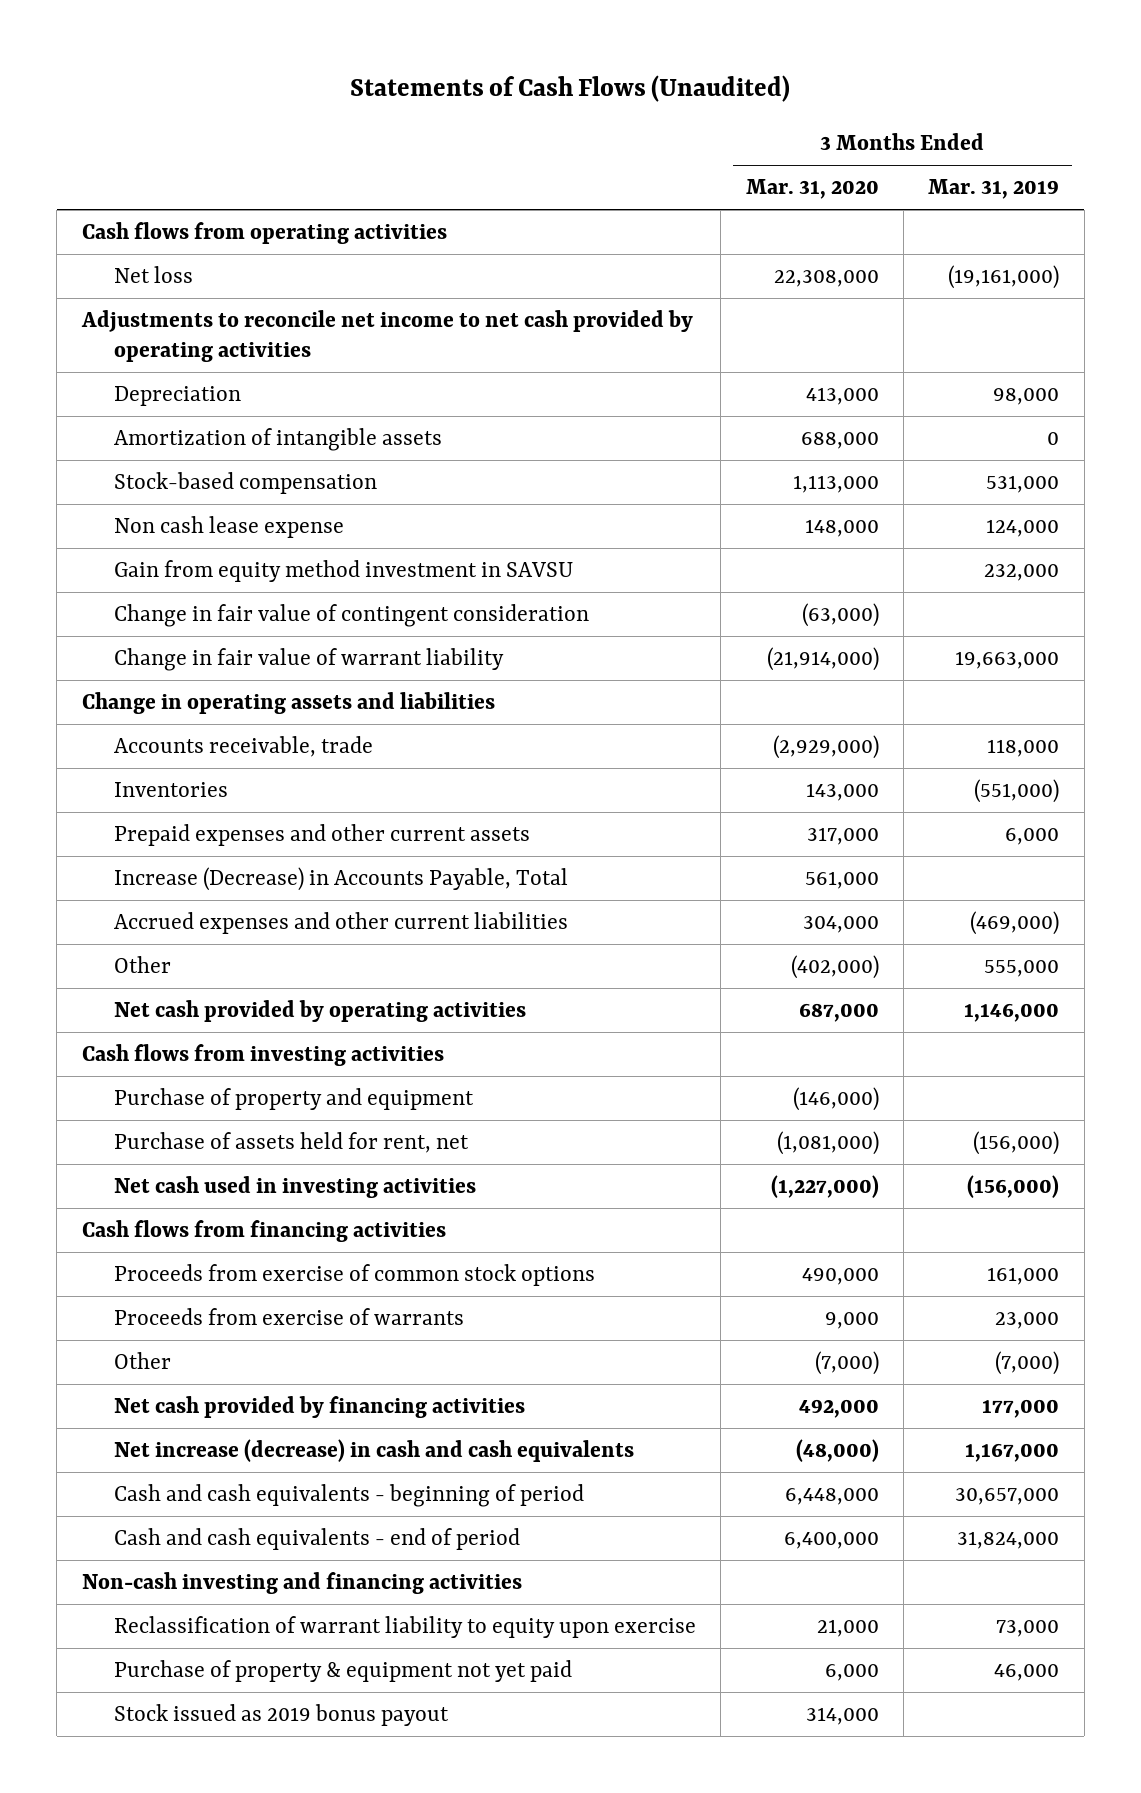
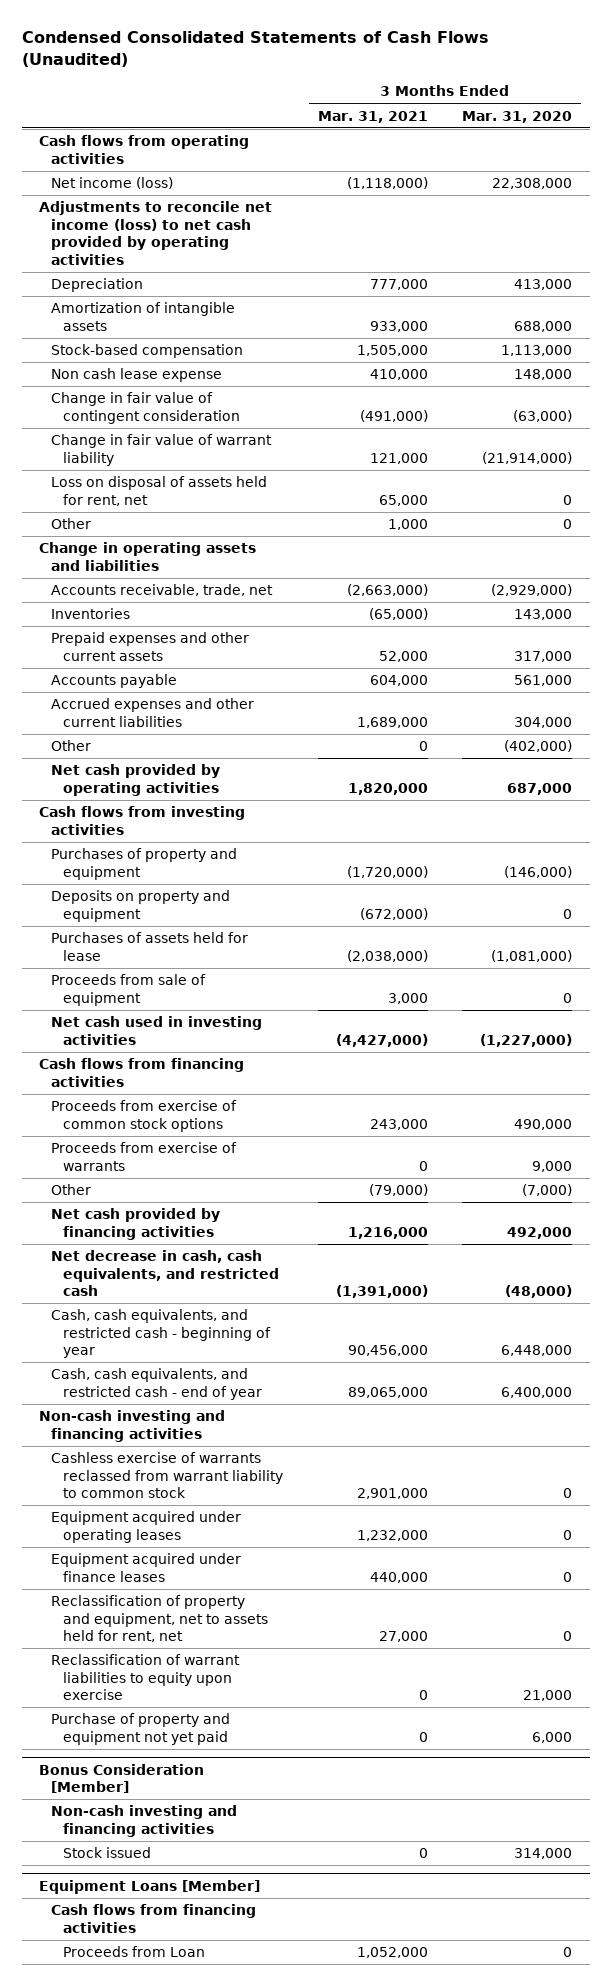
- Statements of Cash Flows (Unaudited)
+ Condensed Consolidated Statements of Cash Flows (Unaudited)
- | 3 Months Ended Mar. 31, 2020 | 3 Months Ended Mar. 31, 2019
+ | 3 Months Ended Mar. 31, 2021 | 3 Months Ended Mar. 31, 2020
- Net loss | 22,308,000 | (19,161,000)
- Adjustments to reconcile net income to net cash provided by operating activities
+ Net income (loss) | (1,118,000) | 22,308,000
+ Adjustments to reconcile net income (loss) to net cash provided by operating activities
- Gain from equity method investment in SAVSU | | 232,000
+ Loss on disposal of assets held for rent, net | 65,000 | 0
+ Other | 1,000 | 0
- Accounts receivable, trade | (2,929,000) | 118,000
+ Accounts receivable, trade, net | (2,663,000) | (2,929,000)
- Increase (Decrease) in Accounts Payable, Total | 561,000 |
+ Accounts payable | 604,000 | 561,000
- Purchase of property and equipment | (146,000) |
- Purchase of assets held for rent, net | (1,081,000) | (156,000)
+ Purchases of property and equipment | (1,720,000) | (146,000)
+ Deposits on property and equipment | (672,000) | 0
+ Purchases of assets held for lease | (2,038,000) | (1,081,000)
+ Proceeds from sale of equipment | 3,000 | 0
- Net increase (decrease) in cash and cash equivalents | (48,000) | 1,167,000
- Cash and cash equivalents - beginning of period | 6,448,000 | 30,657,000
- Cash and cash equivalents - end of period | 6,400,000 | 31,824,000
+ Net decrease in cash, cash equivalents, and restricted cash | (1,391,000) | (48,000)
+ Cash, cash equivalents, and restricted cash - beginning of year | 90,456,000 | 6,448,000
+ Cash, cash equivalents, and restricted cash - end of year | 89,065,000 | 6,400,000
- Reclassification of warrant liability to equity upon exercise | 21,000 | 73,000
- Purchase of property & equipment not yet paid | 6,000 | 46,000
- Stock issued as 2019 bonus payout | 314,000 |
+ Cashless exercise of warrants reclassed from warrant liability to common stock | 2,901,000 | 0
+ Equipment acquired under operating leases | 1,232,000 | 0
+ Equipment acquired under finance leases | 440,000 | 0
+ Reclassification of property and equipment, net to assets held for rent, net | 27,000 | 0
+ Reclassification of warrant liabilities to equity upon exercise | 0 | 21,000
+ Purchase of property and equipment not yet paid | 0 | 6,000
+ Bonus Consideration [Member]
+ Non-cash investing and financing activities
+ Stock issued | 0 | 314,000
+ Equipment Loans [Member]
+ Cash flows from financing activities
+ Proceeds from Loan | 1,052,000 | 0

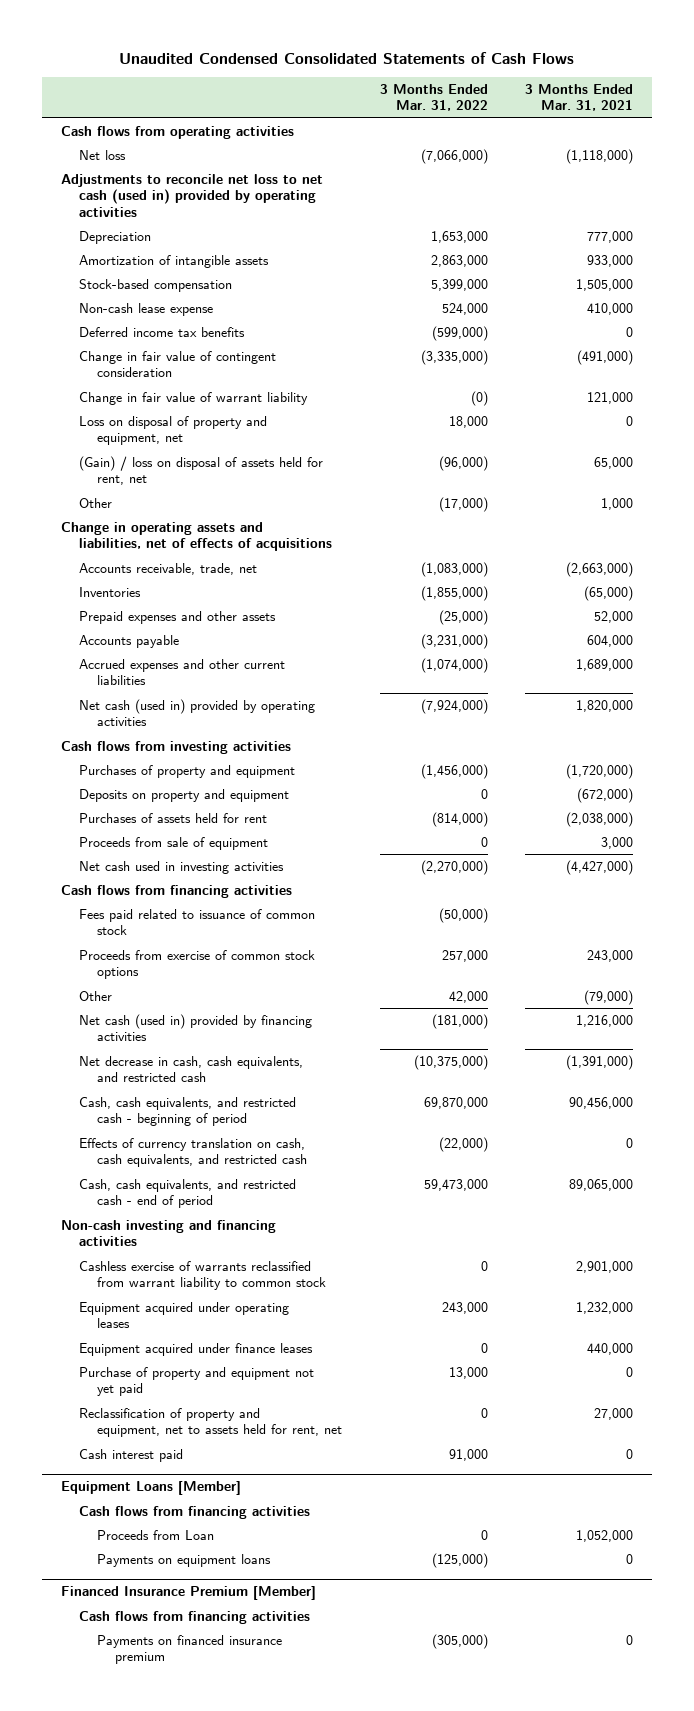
- Condensed Consolidated Statements of Cash Flows (Unaudited)
+ Unaudited Condensed Consolidated Statements of Cash Flows
- | 3 Months Ended Mar. 31, 2021 | 3 Months Ended Mar. 31, 2020
+ | 3 Months Ended Mar. 31, 2022 | 3 Months Ended Mar. 31, 2021
- Net income (loss) | (1,118,000) | 22,308,000
- Adjustments to reconcile net income (loss) to net cash provided by operating activities
+ Net loss | (7,066,000) | (1,118,000)
+ Adjustments to reconcile net loss to net cash (used in) provided by operating activities
- Non cash lease expense | 410,000 | 148,000
+ Non-cash lease expense | 524,000 | 410,000
+ Deferred income tax benefits | (599,000) | 0
- Loss on disposal of assets held for rent, net | 65,000 | 0
+ Loss on disposal of property and equipment, net | 18,000 | 0
+ (Gain) / loss on disposal of assets held for rent, net | (96,000) | 65,000
- Change in operating assets and liabilities
+ Change in operating assets and liabilities, net of effects of acquisitions
- Prepaid expenses and other current assets | 52,000 | 317,000
+ Prepaid expenses and other assets | (25,000) | 52,000
- Other | 0 | (402,000)
- Net cash provided by operating activities | 1,820,000 | 687,000
+ Net cash (used in) provided by operating activities | (7,924,000) | 1,820,000
- Purchases of assets held for lease | (2,038,000) | (1,081,000)
+ Purchases of assets held for rent | (814,000) | (2,038,000)
+ Fees paid related to issuance of common stock | (50,000) |
- Proceeds from exercise of warrants | 0 | 9,000
- Net cash provided by financing activities | 1,216,000 | 492,000
+ Net cash (used in) provided by financing activities | (181,000) | 1,216,000
- Cash, cash equivalents, and restricted cash - beginning of year | 90,456,000 | 6,448,000
- Cash, cash equivalents, and restricted cash - end of year | 89,065,000 | 6,400,000
+ Cash, cash equivalents, and restricted cash - beginning of period | 69,870,000 | 90,456,000
+ Effects of currency translation on cash, cash equivalents, and restricted cash | (22,000) | 0
+ Cash, cash equivalents, and restricted cash - end of period | 59,473,000 | 89,065,000
- Cashless exercise of warrants reclassed from warrant liability to common stock | 2,901,000 | 0
+ Cashless exercise of warrants reclassified from warrant liability to common stock | 0 | 2,901,000
- Reclassification of warrant liabilities to equity upon exercise | 0 | 21,000
- Bonus Consideration [Member]
- Non-cash investing and financing activities
- Stock issued | 0 | 314,000
moved down: Reclassification of property and equipment, net to assets held for rent, net | 0 | 27,000
+ Cash interest paid | 91,000 | 0
@ Equipment Loans [Member]
+ Payments on equipment loans | (125,000) | 0
+ Financed Insurance Premium [Member]
+ Cash flows from financing activities
+ Payments on financed insurance premium | (305,000) | 0

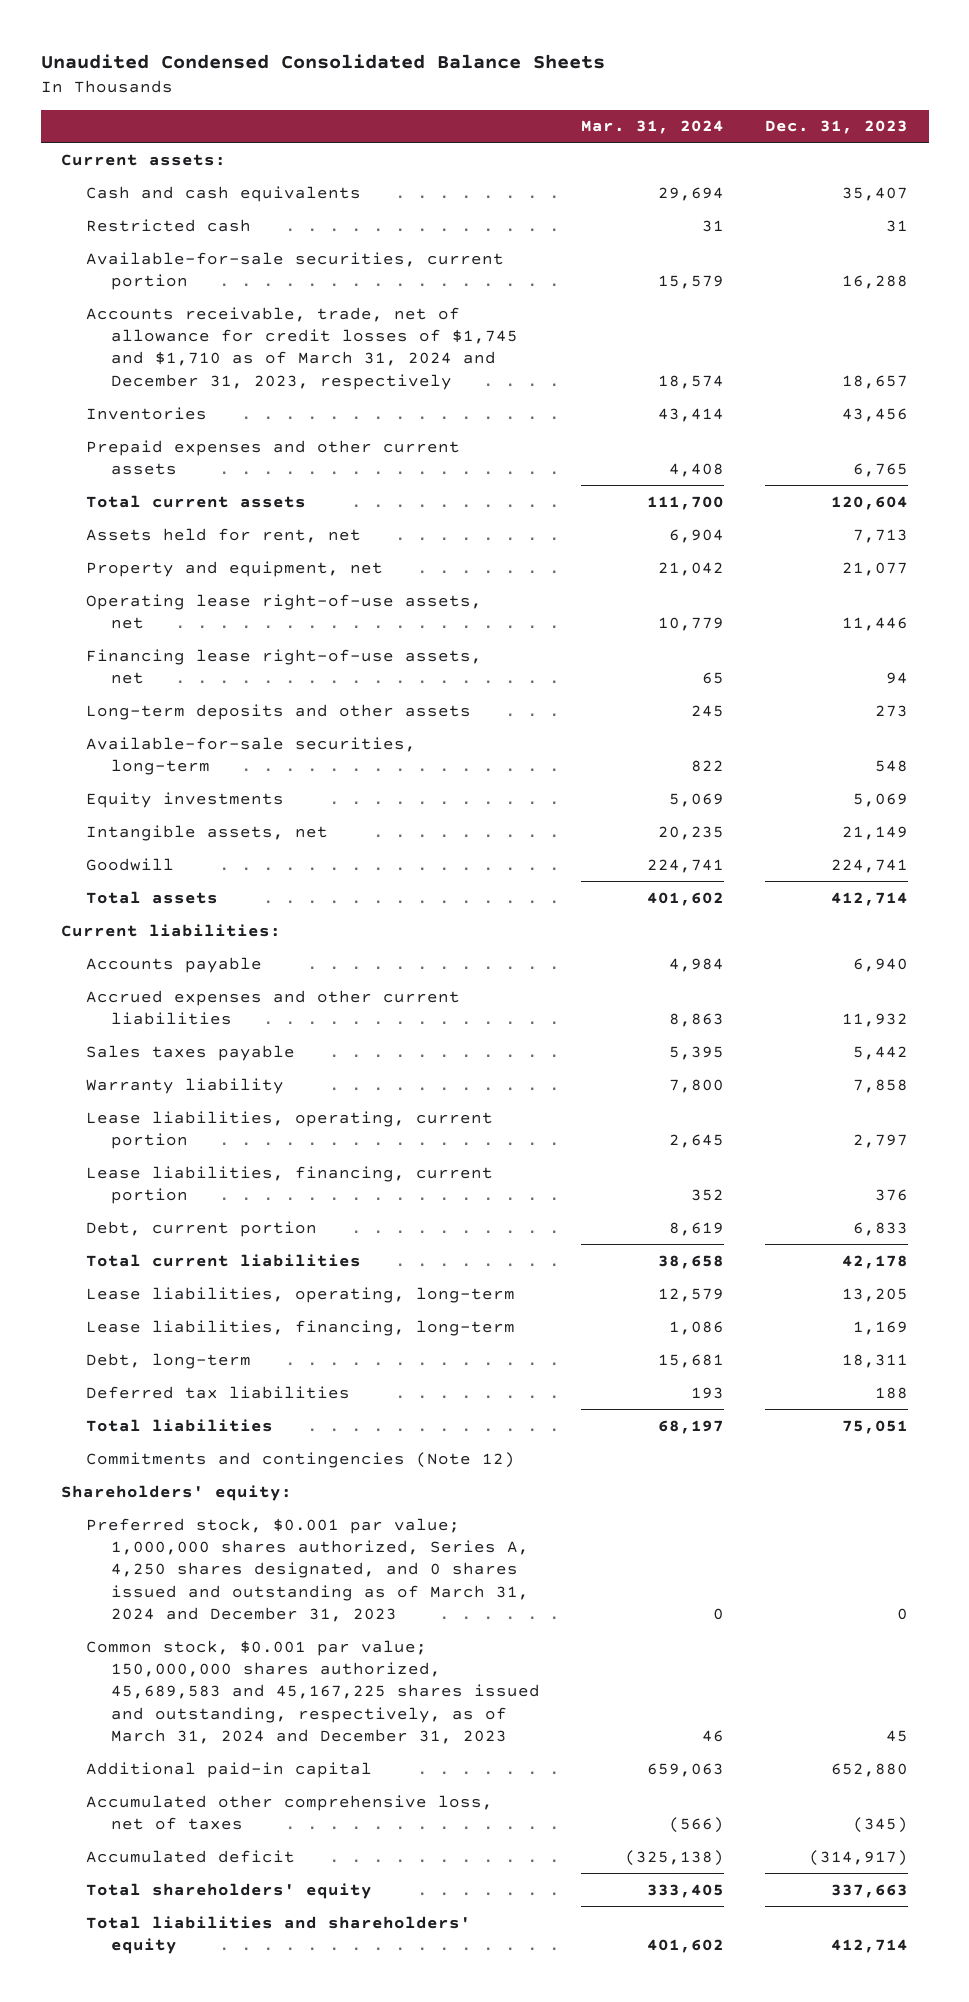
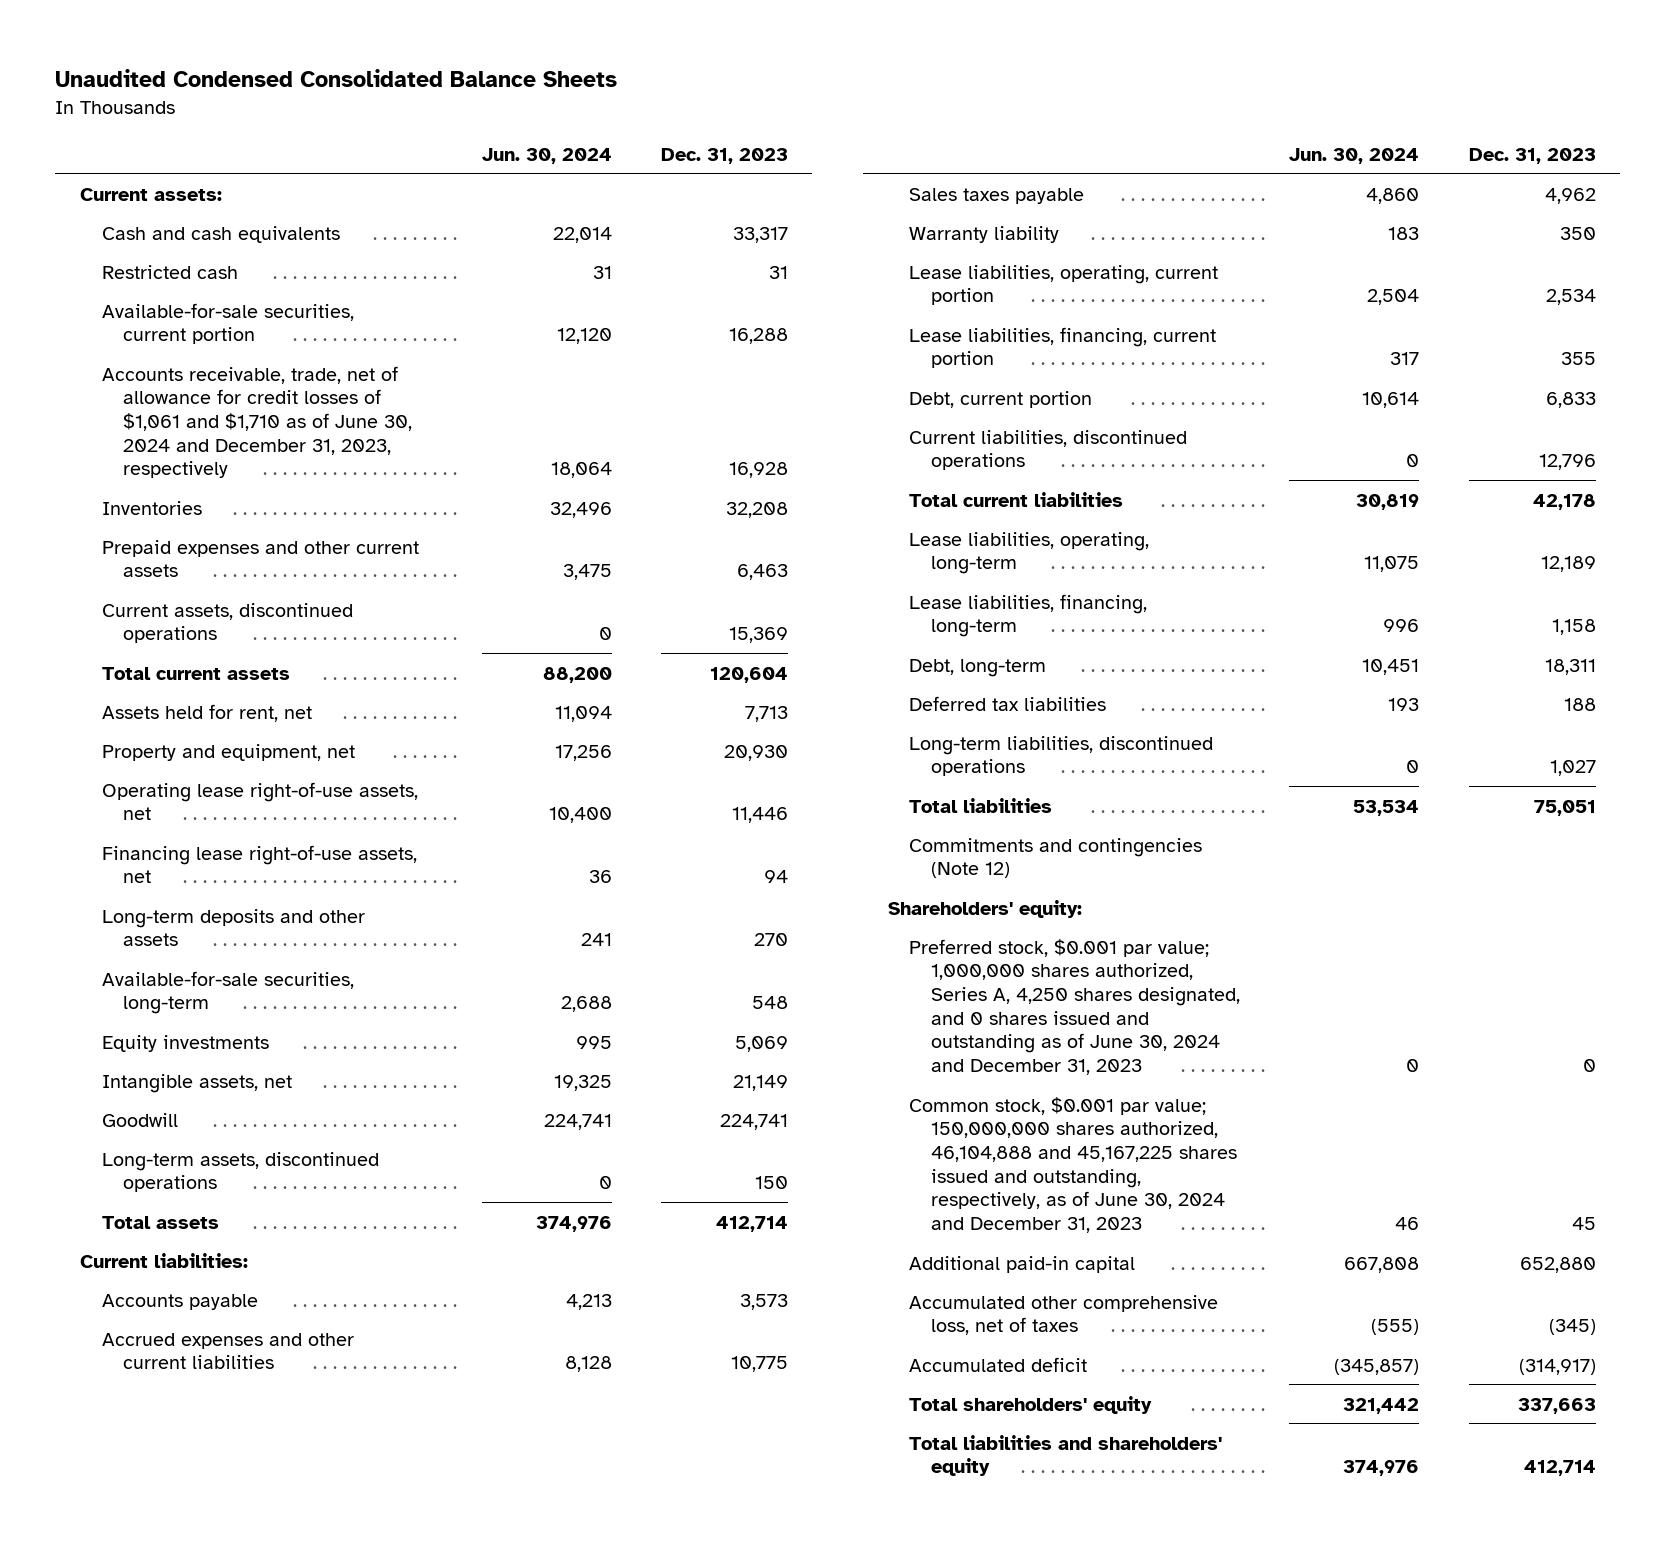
- | Mar. 31, 2024 | Dec. 31, 2023
+ | Jun. 30, 2024 | Dec. 31, 2023
- Cash and cash equivalents | 29,694 | 35,407
+ Cash and cash equivalents | 22,014 | 33,317
- Accounts receivable, trade, net of allowance for credit losses of $1,745 and $1,710 as of March 31, 2024 and December 31, 2023, respectively | 18,574 | 18,657
- Inventories | 43,414 | 43,456
- Prepaid expenses and other current assets | 4,408 | 6,765
+ Accounts receivable, trade, net of allowance for credit losses of $1,061 and $1,710 as of June 30, 2024 and December 31, 2023, respectively | 18,064 | 16,928
+ Inventories | 32,496 | 32,208
+ Prepaid expenses and other current assets | 3,475 | 6,463
+ Current assets, discontinued operations | 0 | 15,369
- Property and equipment, net | 21,042 | 21,077
+ Property and equipment, net | 17,256 | 20,930
- Long-term deposits and other assets | 245 | 273
+ Long-term deposits and other assets | 241 | 270
+ Long-term assets, discontinued operations | 0 | 150
- Accounts payable | 4,984 | 6,940
- Accrued expenses and other current liabilities | 8,863 | 11,932
- Sales taxes payable | 5,395 | 5,442
- Warranty liability | 7,800 | 7,858
- Lease liabilities, operating, current portion | 2,645 | 2,797
- Lease liabilities, financing, current portion | 352 | 376
+ Accounts payable | 4,213 | 3,573
+ Accrued expenses and other current liabilities | 8,128 | 10,775
+ Sales taxes payable | 4,860 | 4,962
+ Warranty liability | 183 | 350
+ Lease liabilities, operating, current portion | 2,504 | 2,534
+ Lease liabilities, financing, current portion | 317 | 355
+ Current liabilities, discontinued operations | 0 | 12,796
- Lease liabilities, operating, long-term | 12,579 | 13,205
- Lease liabilities, financing, long-term | 1,086 | 1,169
+ Lease liabilities, operating, long-term | 11,075 | 12,189
+ Lease liabilities, financing, long-term | 996 | 1,158
+ Long-term liabilities, discontinued operations | 0 | 1,027
- Preferred stock, $0.001 par value; 1,000,000 shares authorized, Series A, 4,250 shares designated, and 0 shares issued and outstanding as of March 31, 2024 and December 31, 2023 | 0 | 0
- Common stock, $0.001 par value; 150,000,000 shares authorized, 45,689,583 and 45,167,225 shares issued and outstanding, respectively, as of March 31, 2024 and December 31, 2023 | 46 | 45
+ Preferred stock, $0.001 par value; 1,000,000 shares authorized, Series A, 4,250 shares designated, and 0 shares issued and outstanding as of June 30, 2024 and December 31, 2023 | 0 | 0
+ Common stock, $0.001 par value; 150,000,000 shares authorized, 46,104,888 and 45,167,225 shares issued and outstanding, respectively, as of June 30, 2024 and December 31, 2023 | 46 | 45

